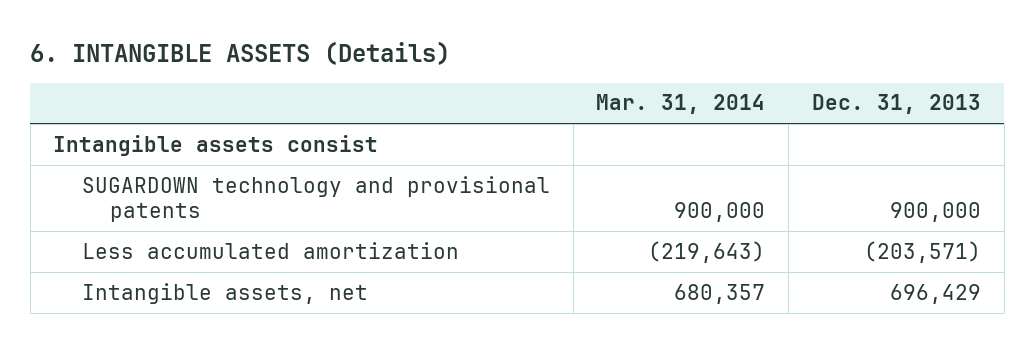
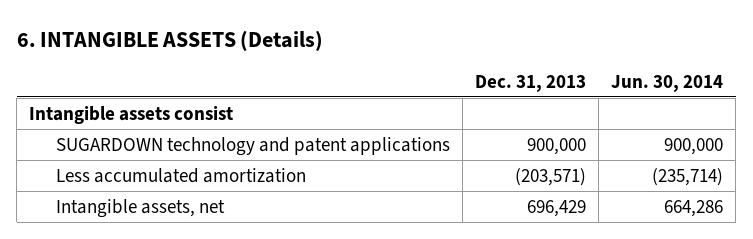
- | Mar. 31, 2014 | Dec. 31, 2013
+ | Dec. 31, 2013 | Jun. 30, 2014
- SUGARDOWN technology and provisional patents | 900,000 | 900,000
+ SUGARDOWN technology and patent applications | 900,000 | 900,000

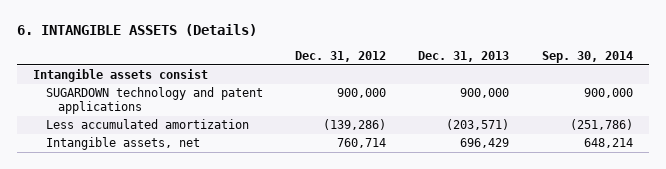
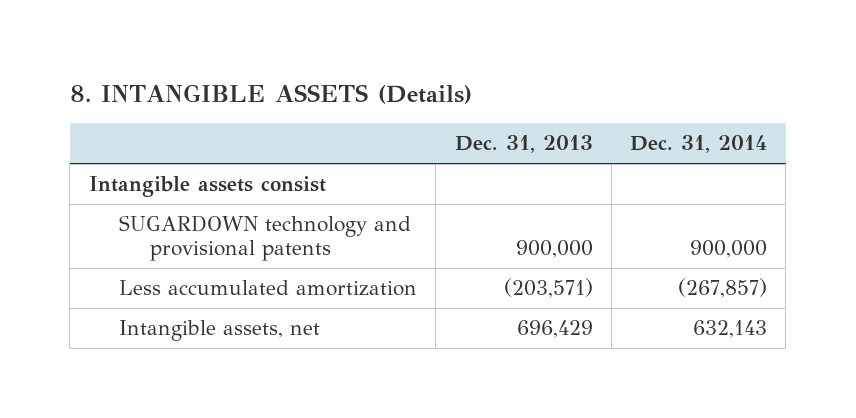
- 6. INTANGIBLE ASSETS (Details)
+ 8. INTANGIBLE ASSETS (Details)
- | Dec. 31, 2012 | Dec. 31, 2013 | Sep. 30, 2014
+ | Dec. 31, 2013 | Dec. 31, 2014
- SUGARDOWN technology and patent applications | 900,000 | 900,000 | 900,000
+ SUGARDOWN technology and provisional patents | 900,000 | 900,000

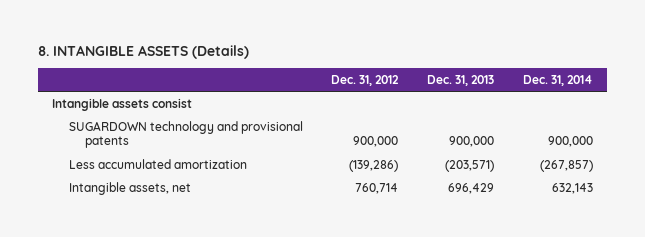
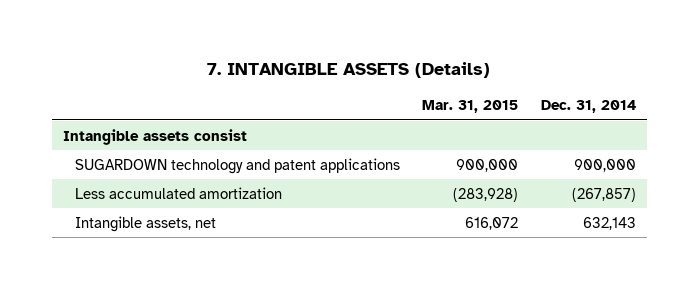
- 8. INTANGIBLE ASSETS (Details)
+ 7. INTANGIBLE ASSETS (Details)
- | Dec. 31, 2012 | Dec. 31, 2013 | Dec. 31, 2014
+ | Mar. 31, 2015 | Dec. 31, 2014
- SUGARDOWN technology and provisional patents | 900,000 | 900,000 | 900,000
+ SUGARDOWN technology and patent applications | 900,000 | 900,000

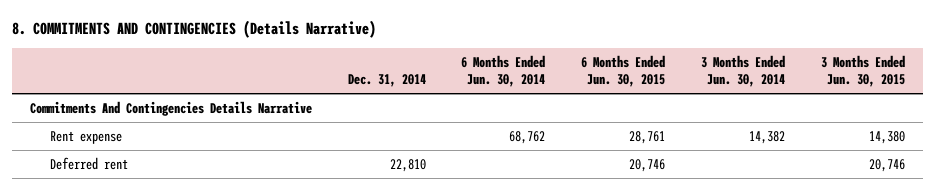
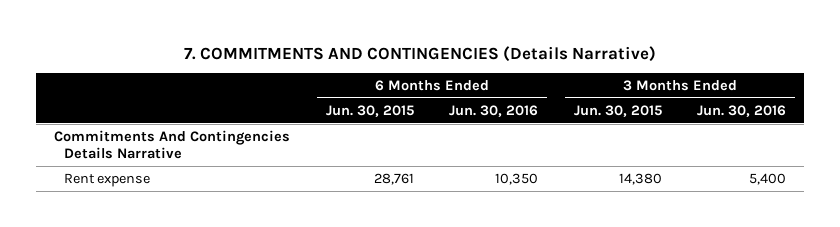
- 8. COMMITMENTS AND CONTINGENCIES (Details Narrative)
+ 7. COMMITMENTS AND CONTINGENCIES (Details Narrative)
- | Dec. 31, 2014 | 6 Months Ended Jun. 30, 2014 | 6 Months Ended Jun. 30, 2015 | 3 Months Ended Jun. 30, 2014 | 3 Months Ended Jun. 30, 2015
+ | 6 Months Ended Jun. 30, 2015 | 6 Months Ended Jun. 30, 2016 | 3 Months Ended Jun. 30, 2015 | 3 Months Ended Jun. 30, 2016
- Deferred rent | 22,810 | | 20,746 | | 20,746

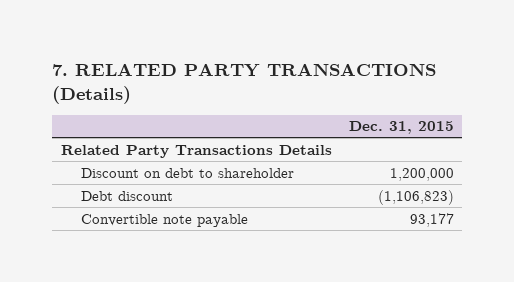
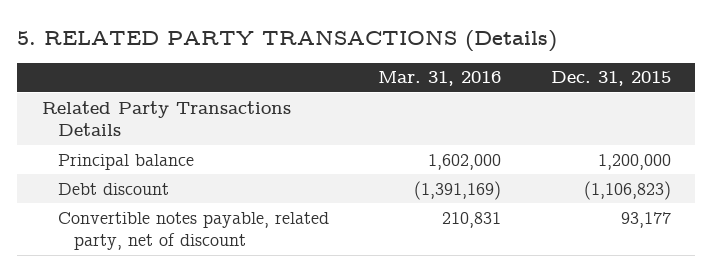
- 7. RELATED PARTY TRANSACTIONS (Details)
+ 5. RELATED PARTY TRANSACTIONS (Details)
- | Dec. 31, 2015
+ | Mar. 31, 2016 | Dec. 31, 2015
- Discount on debt to shareholder | 1,200,000
+ Principal balance | 1,602,000 | 1,200,000
- Convertible note payable | 93,177
+ Convertible notes payable, related party, net of discount | 210,831 | 93,177

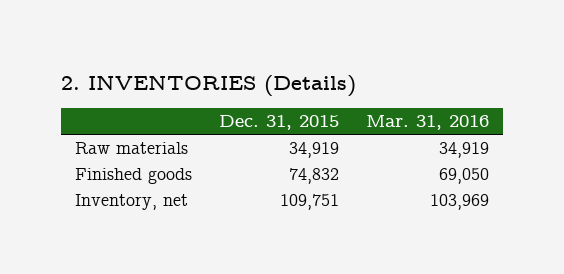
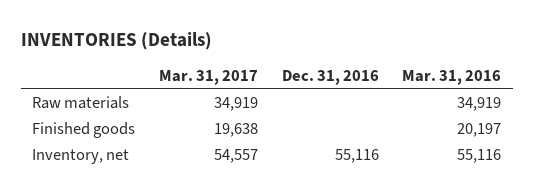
- 2. INVENTORIES (Details)
+ INVENTORIES (Details)
- | Dec. 31, 2015 | Mar. 31, 2016
+ | Mar. 31, 2017 | Dec. 31, 2016 | Mar. 31, 2016
- Finished goods | 74,832 | 69,050
- Inventory, net | 109,751 | 103,969
+ Finished goods | 19,638 | | 20,197
+ Inventory, net | 54,557 | 55,116 | 55,116

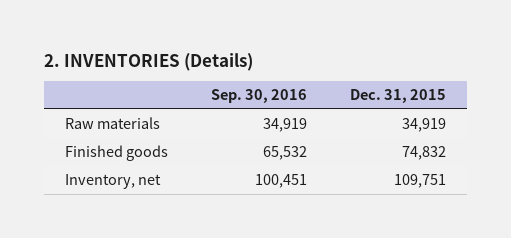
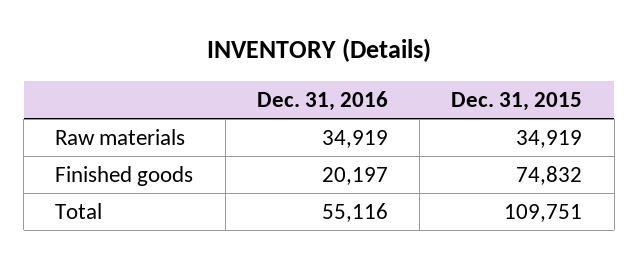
- 2. INVENTORIES (Details)
+ INVENTORY (Details)
- | Sep. 30, 2016 | Dec. 31, 2015
+ | Dec. 31, 2016 | Dec. 31, 2015
- Inventory, net | 100,451 | 109,751
+ Total | 55,116 | 109,751

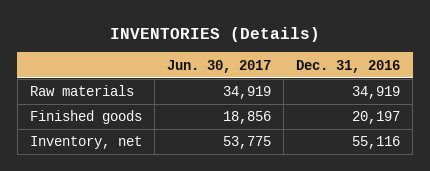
- INVENTORY (Details)
+ INVENTORIES (Details)
- | Dec. 31, 2016 | Dec. 31, 2015
+ | Jun. 30, 2017 | Dec. 31, 2016
- Total | 55,116 | 109,751
+ Inventory, net | 53,775 | 55,116

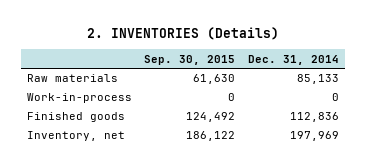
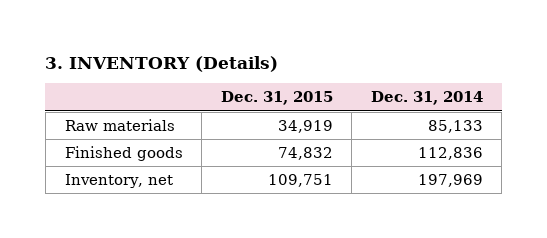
- 2. INVENTORIES (Details)
+ 3. INVENTORY (Details)
- | Sep. 30, 2015 | Dec. 31, 2014
+ | Dec. 31, 2015 | Dec. 31, 2014
- Work-in-process | 0 | 0

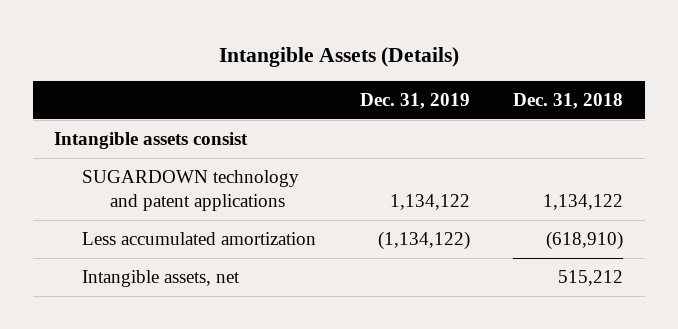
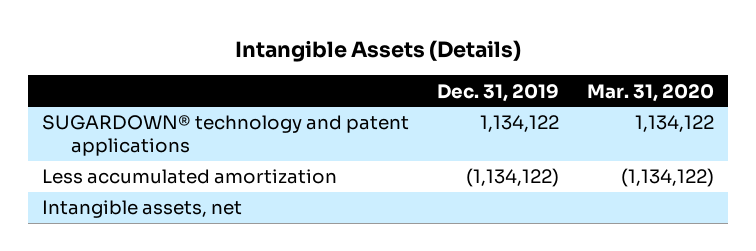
- | Dec. 31, 2019 | Dec. 31, 2018
+ | Dec. 31, 2019 | Mar. 31, 2020
- Intangible assets consist
- SUGARDOWN technology and patent applications | 1,134,122 | 1,134,122
+ SUGARDOWN® technology and patent applications | 1,134,122 | 1,134,122

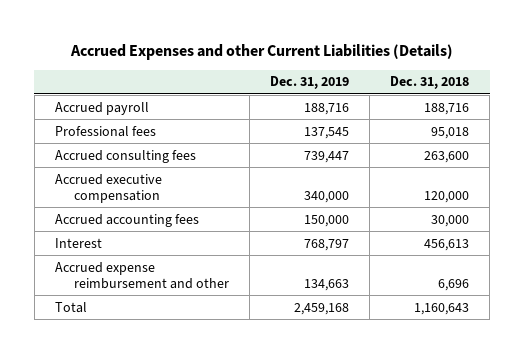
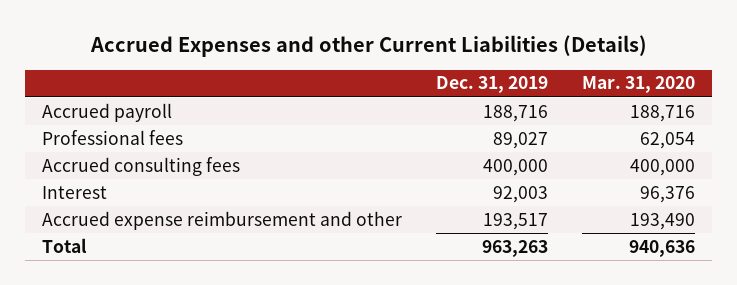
- | Dec. 31, 2019 | Dec. 31, 2018
+ | Dec. 31, 2019 | Mar. 31, 2020
- Professional fees | 137,545 | 95,018
- Accrued consulting fees | 739,447 | 263,600
- Accrued executive compensation | 340,000 | 120,000
- Accrued accounting fees | 150,000 | 30,000
- Interest | 768,797 | 456,613
- Accrued expense reimbursement and other | 134,663 | 6,696
- Total | 2,459,168 | 1,160,643
+ Professional fees | 89,027 | 62,054
+ Accrued consulting fees | 400,000 | 400,000
+ Interest | 92,003 | 96,376
+ Accrued expense reimbursement and other | 193,517 | 193,490
+ Total | 963,263 | 940,636

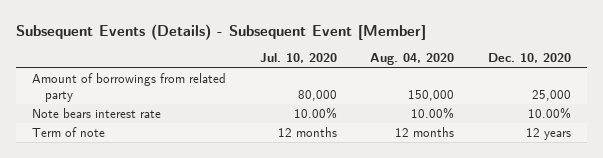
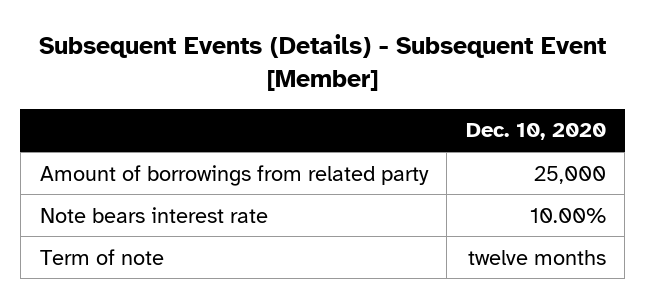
- | Jul. 10, 2020 | Aug. 04, 2020 | Dec. 10, 2020
+ | Dec. 10, 2020
- Term of note | 12 months | 12 months | 12 years
+ Term of note | twelve months

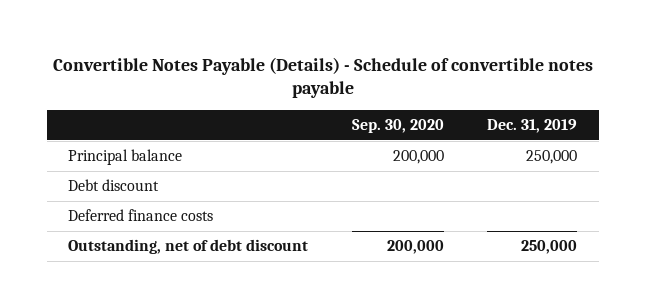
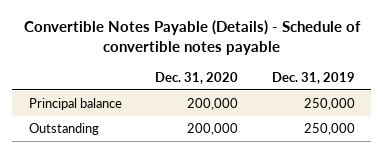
- | Sep. 30, 2020 | Dec. 31, 2019
+ | Dec. 31, 2020 | Dec. 31, 2019
- Debt discount
- Deferred finance costs
- Outstanding, net of debt discount | 200,000 | 250,000
+ Outstanding | 200,000 | 250,000

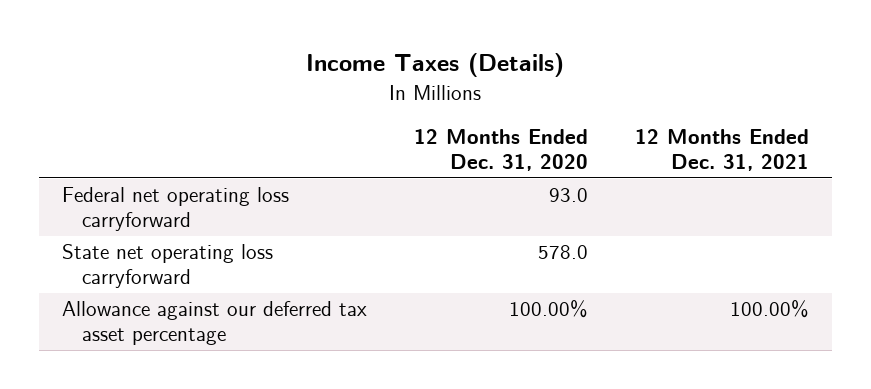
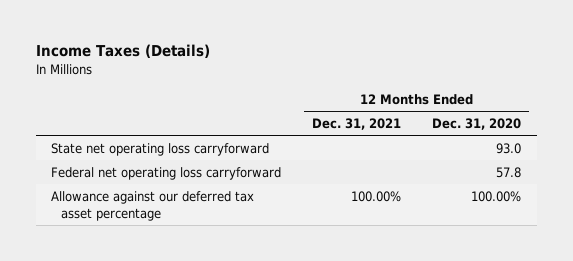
- | 12 Months Ended Dec. 31, 2020 | 12 Months Ended Dec. 31, 2021
+ | 12 Months Ended Dec. 31, 2021 | 12 Months Ended Dec. 31, 2020
- Federal net operating loss carryforward | 93.0 |
- State net operating loss carryforward | 578.0 |
+ State net operating loss carryforward | | 93.0
+ Federal net operating loss carryforward | | 57.8

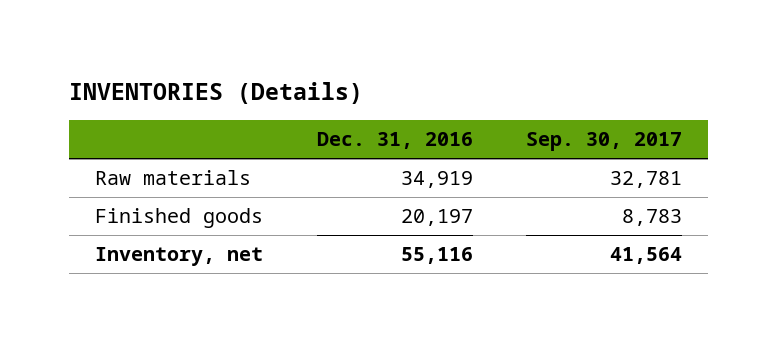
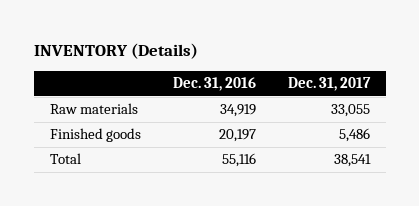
- INVENTORIES (Details)
+ INVENTORY (Details)
- | Dec. 31, 2016 | Sep. 30, 2017
+ | Dec. 31, 2016 | Dec. 31, 2017
- Inventory, net | 55,116 | 41,564
+ Total | 55,116 | 38,541

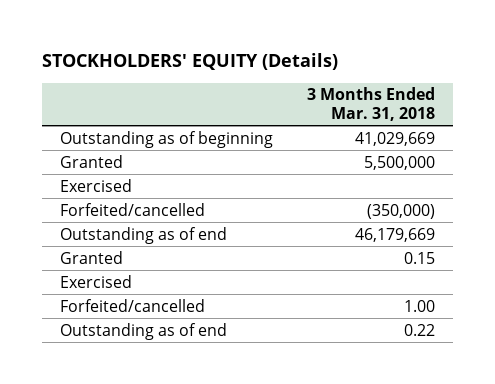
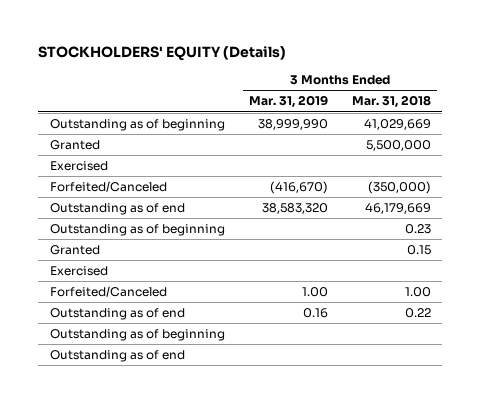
- | 3 Months Ended Mar. 31, 2018
+ | 3 Months Ended Mar. 31, 2019 | 3 Months Ended Mar. 31, 2018
- Forfeited/cancelled | (350,000)
+ Forfeited/Canceled | (416,670) | (350,000)
+ Outstanding as of beginning | | 0.23
- Forfeited/cancelled | 1.00
+ Forfeited/Canceled | 1.00 | 1.00
+ Outstanding as of beginning
+ Outstanding as of end

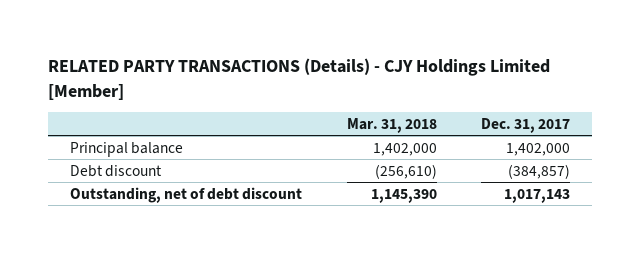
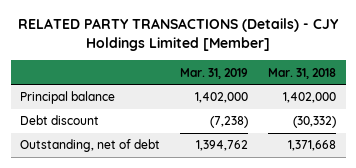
- | Mar. 31, 2018 | Dec. 31, 2017
+ | Mar. 31, 2019 | Mar. 31, 2018
- Debt discount | (256,610) | (384,857)
- Outstanding, net of debt discount | 1,145,390 | 1,017,143
+ Debt discount | (7,238) | (30,332)
+ Outstanding, net of debt | 1,394,762 | 1,371,668

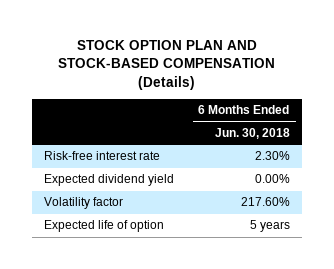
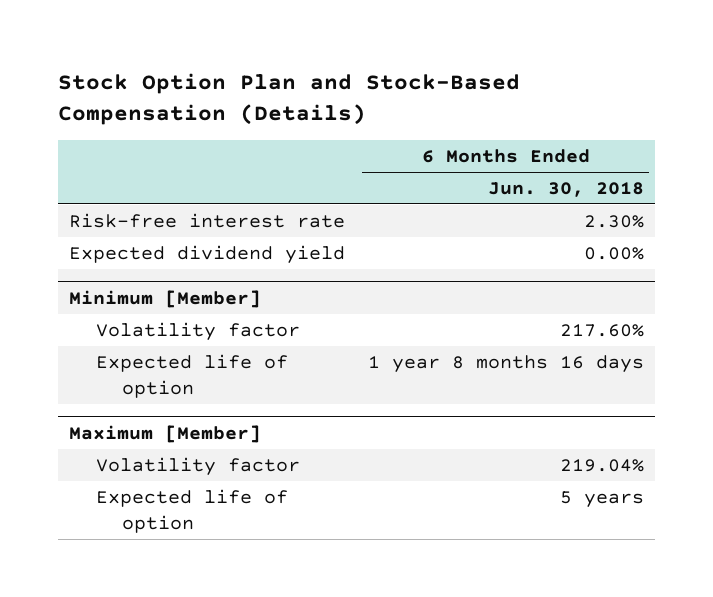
- STOCK OPTION PLAN AND STOCK-BASED COMPENSATION (Details)
+ Stock Option Plan and Stock-Based Compensation (Details)
+ Minimum [Member]
+ Expected life of option | 1 year 8 months 16 days
+ Maximum [Member]
+ Volatility factor | 219.04%

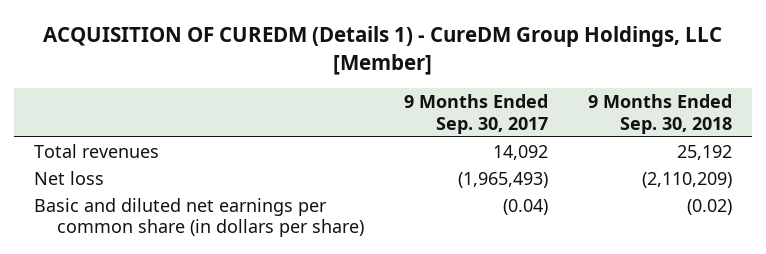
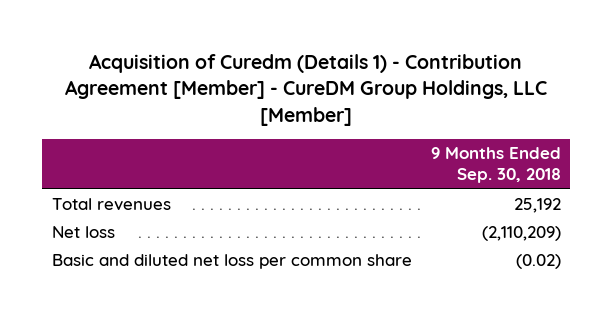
- ACQUISITION OF CUREDM (Details 1) - CureDM Group Holdings, LLC [Member]
+ Acquisition of Curedm (Details 1) - Contribution Agreement [Member] - CureDM Group Holdings, LLC [Member]
- | 9 Months Ended Sep. 30, 2017 | 9 Months Ended Sep. 30, 2018
+ | 9 Months Ended Sep. 30, 2018
- Basic and diluted net earnings per common share (in dollars per share) | (0.04) | (0.02)
+ Basic and diluted net loss per common share | (0.02)

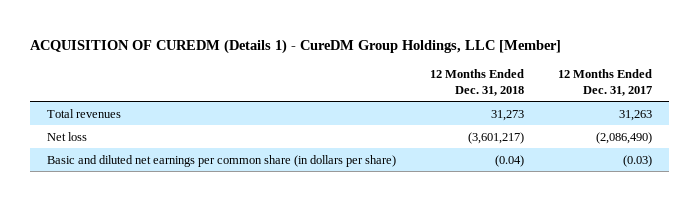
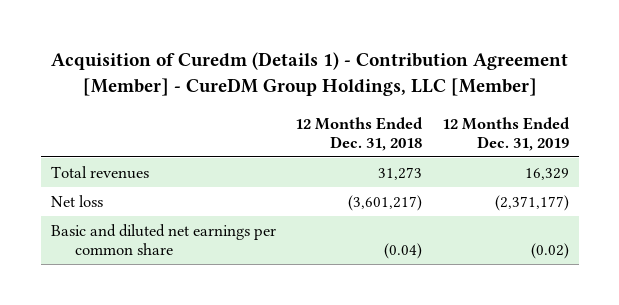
- ACQUISITION OF CUREDM (Details 1) - CureDM Group Holdings, LLC [Member]
+ Acquisition of Curedm (Details 1) - Contribution Agreement [Member] - CureDM Group Holdings, LLC [Member]
- | 12 Months Ended Dec. 31, 2018 | 12 Months Ended Dec. 31, 2017
+ | 12 Months Ended Dec. 31, 2018 | 12 Months Ended Dec. 31, 2019
- Basic and diluted net earnings per common share (in dollars per share) | (0.04) | (0.03)
+ Basic and diluted net earnings per common share | (0.04) | (0.02)

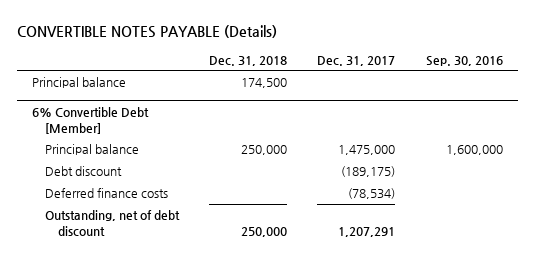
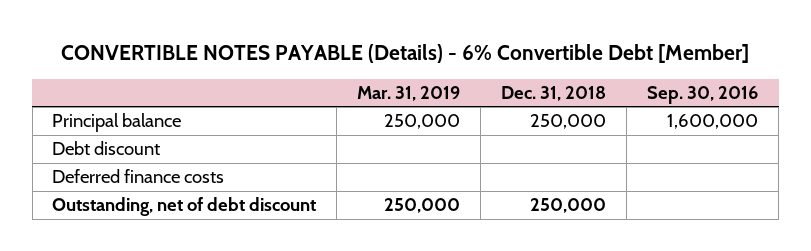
- CONVERTIBLE NOTES PAYABLE (Details)
+ CONVERTIBLE NOTES PAYABLE (Details) - 6% Convertible Debt [Member]
- | Dec. 31, 2018 | Dec. 31, 2017 | Sep. 30, 2016
+ | Mar. 31, 2019 | Dec. 31, 2018 | Sep. 30, 2016
- Principal balance | 174,500 | |
- 6% Convertible Debt [Member]

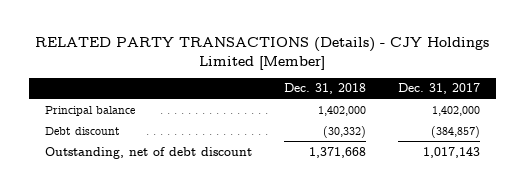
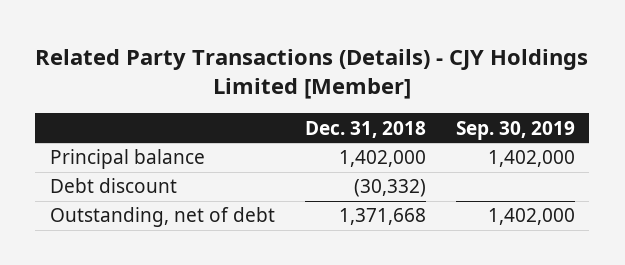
- RELATED PARTY TRANSACTIONS (Details) - CJY Holdings Limited [Member]
+ Related Party Transactions (Details) - CJY Holdings Limited [Member]
- | Dec. 31, 2018 | Dec. 31, 2017
+ | Dec. 31, 2018 | Sep. 30, 2019
- Outstanding, net of debt discount | 1,371,668 | 1,017,143
+ Outstanding, net of debt | 1,371,668 | 1,402,000

